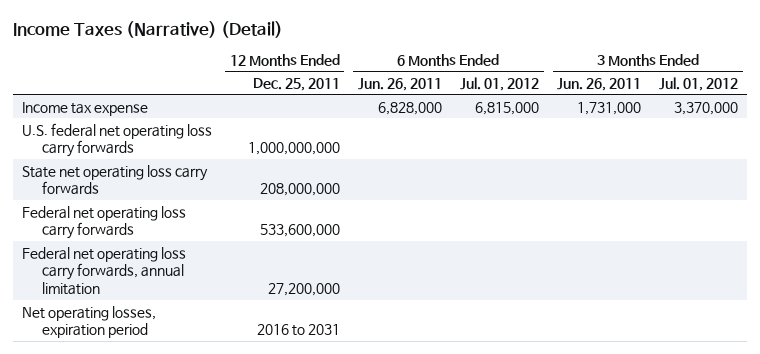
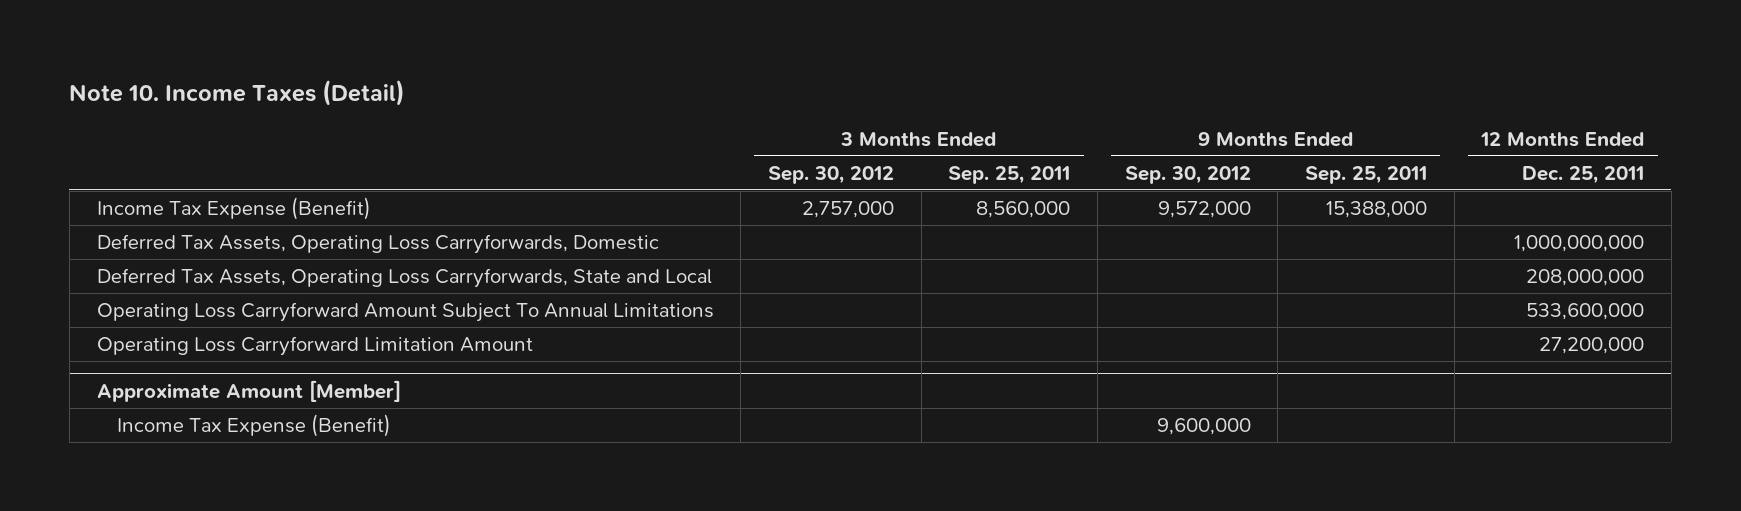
- Income Taxes (Narrative) (Detail)
+ Note 10. Income Taxes (Detail)
- | 12 Months Ended Dec. 25, 2011 | 6 Months Ended Jun. 26, 2011 | 6 Months Ended Jul. 01, 2012 | 3 Months Ended Jun. 26, 2011 | 3 Months Ended Jul. 01, 2012
+ | 3 Months Ended Sep. 30, 2012 | 3 Months Ended Sep. 25, 2011 | 9 Months Ended Sep. 30, 2012 | 9 Months Ended Sep. 25, 2011 | 12 Months Ended Dec. 25, 2011
- Income tax expense | | 6,828,000 | 6,815,000 | 1,731,000 | 3,370,000
- U.S. federal net operating loss carry forwards | 1,000,000,000 | | | |
- State net operating loss carry forwards | 208,000,000 | | | |
- Federal net operating loss carry forwards | 533,600,000 | | | |
- Federal net operating loss carry forwards, annual limitation | 27,200,000 | | | |
- Net operating losses, expiration period | 2016 to 2031 | | | |
+ Income Tax Expense (Benefit) | 2,757,000 | 8,560,000 | 9,572,000 | 15,388,000 |
+ Deferred Tax Assets, Operating Loss Carryforwards, Domestic | | | | | 1,000,000,000
+ Deferred Tax Assets, Operating Loss Carryforwards, State and Local | | | | | 208,000,000
+ Operating Loss Carryforward Amount Subject To Annual Limitations | | | | | 533,600,000
+ Operating Loss Carryforward Limitation Amount | | | | | 27,200,000
+ Approximate Amount [Member]
+ Income Tax Expense (Benefit) | | | 9,600,000 | |

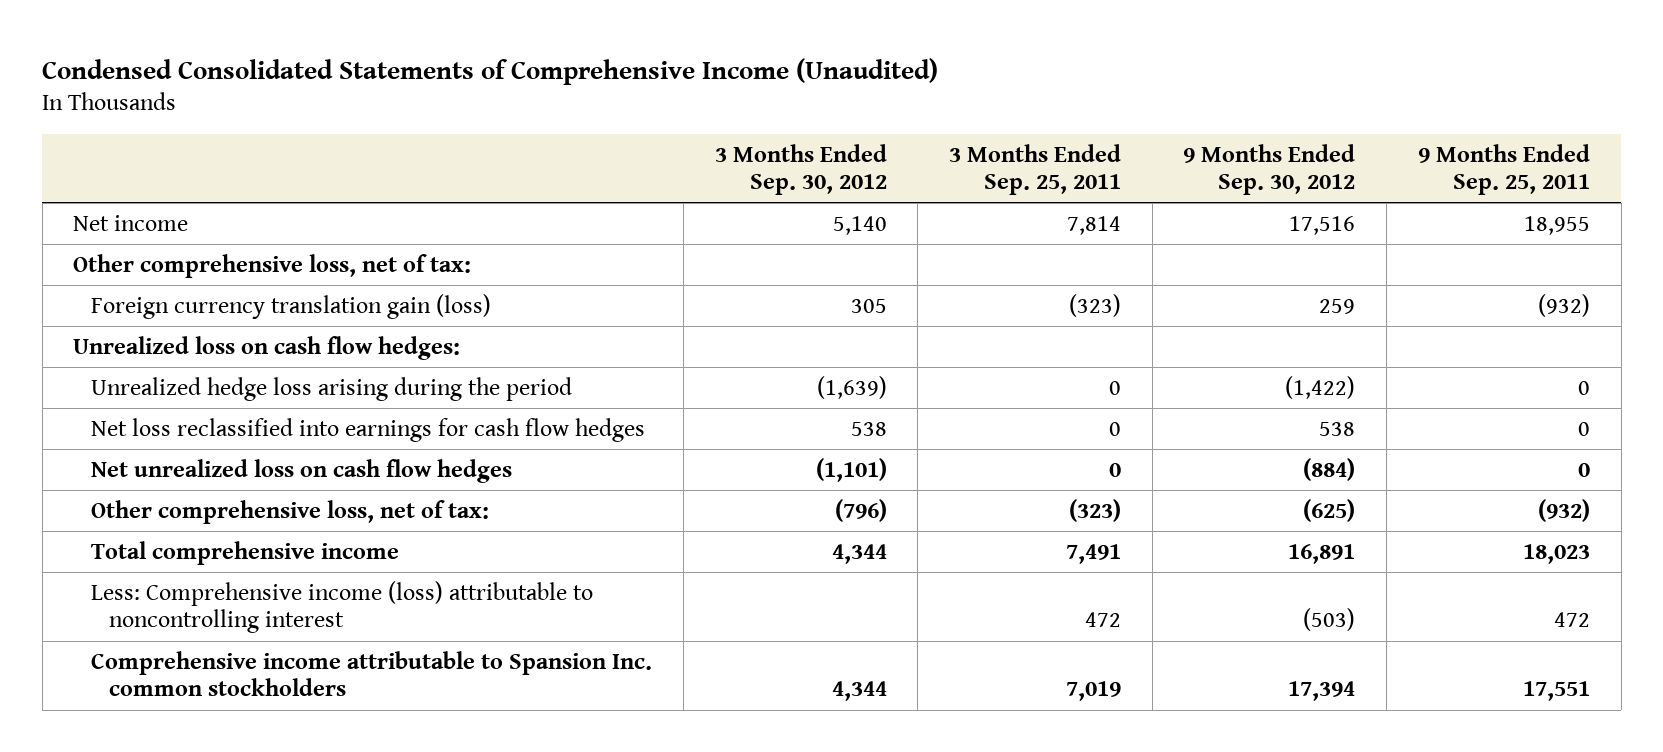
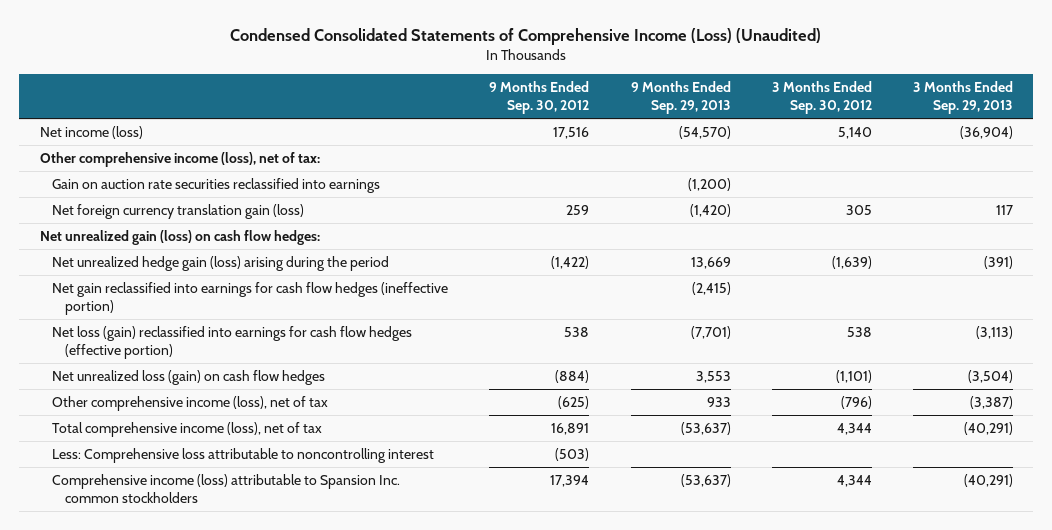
- Condensed Consolidated Statements of Comprehensive Income (Unaudited)
+ Condensed Consolidated Statements of Comprehensive Income (Loss) (Unaudited)
- | 3 Months Ended Sep. 30, 2012 | 3 Months Ended Sep. 25, 2011 | 9 Months Ended Sep. 30, 2012 | 9 Months Ended Sep. 25, 2011
+ | 9 Months Ended Sep. 30, 2012 | 9 Months Ended Sep. 29, 2013 | 3 Months Ended Sep. 30, 2012 | 3 Months Ended Sep. 29, 2013
- Net income | 5,140 | 7,814 | 17,516 | 18,955
- Other comprehensive loss, net of tax:
- Foreign currency translation gain (loss) | 305 | (323) | 259 | (932)
- Unrealized loss on cash flow hedges:
- Unrealized hedge loss arising during the period | (1,639) | 0 | (1,422) | 0
- Net loss reclassified into earnings for cash flow hedges | 538 | 0 | 538 | 0
- Net unrealized loss on cash flow hedges | (1,101) | 0 | (884) | 0
- Other comprehensive loss, net of tax: | (796) | (323) | (625) | (932)
- Total comprehensive income | 4,344 | 7,491 | 16,891 | 18,023
- Less: Comprehensive income (loss) attributable to noncontrolling interest | | 472 | (503) | 472
- Comprehensive income attributable to Spansion Inc. common stockholders | 4,344 | 7,019 | 17,394 | 17,551
+ Net income (loss) | 17,516 | (54,570) | 5,140 | (36,904)
+ Other comprehensive income (loss), net of tax:
+ Gain on auction rate securities reclassified into earnings | | (1,200) | |
+ Net foreign currency translation gain (loss) | 259 | (1,420) | 305 | 117
+ Net unrealized gain (loss) on cash flow hedges:
+ Net unrealized hedge gain (loss) arising during the period | (1,422) | 13,669 | (1,639) | (391)
+ Net gain reclassified into earnings for cash flow hedges (ineffective portion) | | (2,415) | |
+ Net loss (gain) reclassified into earnings for cash flow hedges (effective portion) | 538 | (7,701) | 538 | (3,113)
+ Net unrealized loss (gain) on cash flow hedges | (884) | 3,553 | (1,101) | (3,504)
+ Other comprehensive income (loss), net of tax | (625) | 933 | (796) | (3,387)
+ Total comprehensive income (loss), net of tax | 16,891 | (53,637) | 4,344 | (40,291)
+ Less: Comprehensive loss attributable to noncontrolling interest | (503) | | |
+ Comprehensive income (loss) attributable to Spansion Inc. common stockholders | 17,394 | (53,637) | 4,344 | (40,291)

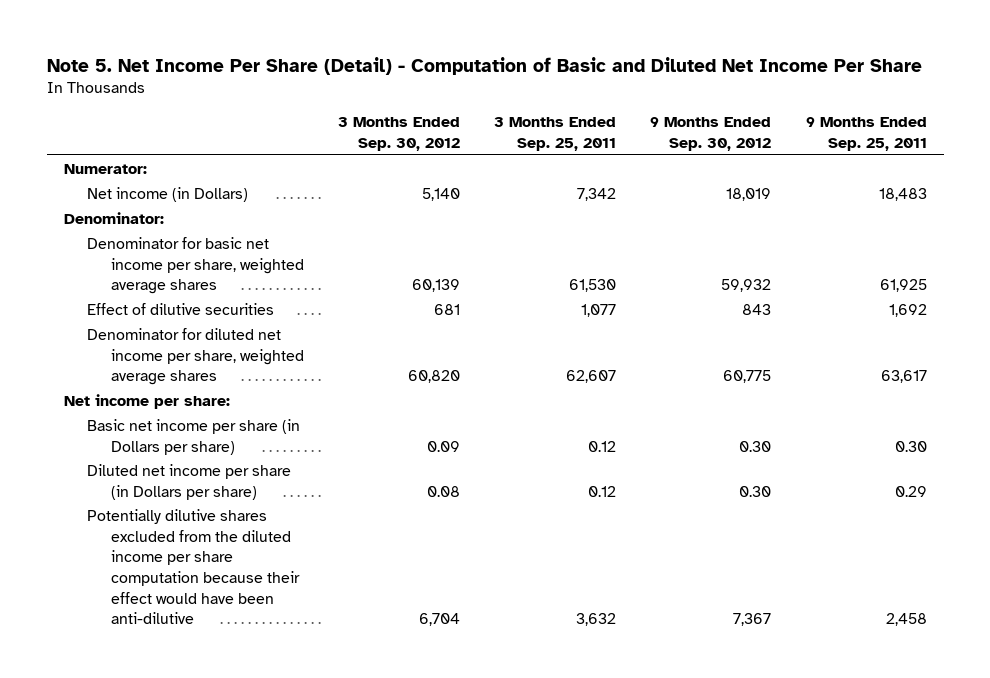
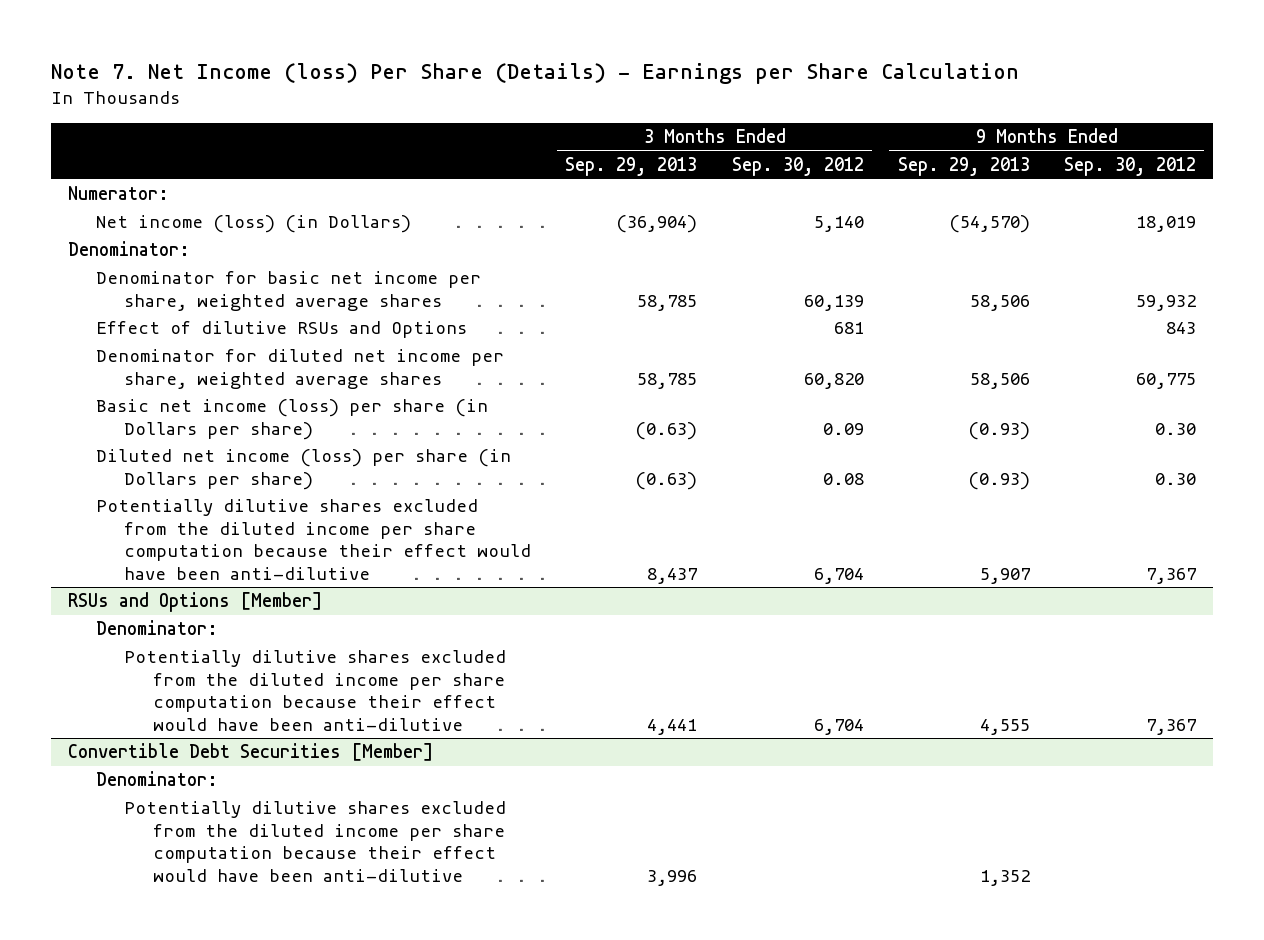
- Note 5. Net Income Per Share (Detail) - Computation of Basic and Diluted Net Income Per Share
+ Note 7. Net Income (loss) Per Share (Details) - Earnings per Share Calculation
- | 3 Months Ended Sep. 30, 2012 | 3 Months Ended Sep. 25, 2011 | 9 Months Ended Sep. 30, 2012 | 9 Months Ended Sep. 25, 2011
+ | 3 Months Ended Sep. 29, 2013 | 3 Months Ended Sep. 30, 2012 | 9 Months Ended Sep. 29, 2013 | 9 Months Ended Sep. 30, 2012
- Net income (in Dollars) | 5,140 | 7,342 | 18,019 | 18,483
+ Net income (loss) (in Dollars) | (36,904) | 5,140 | (54,570) | 18,019
- Effect of dilutive securities | 681 | 1,077 | 843 | 1,692
+ Effect of dilutive RSUs and Options | | 681 | | 843
- Net income per share:
- Basic net income per share (in Dollars per share) | 0.09 | 0.12 | 0.30 | 0.30
- Diluted net income per share (in Dollars per share) | 0.08 | 0.12 | 0.30 | 0.29
+ Basic net income (loss) per share (in Dollars per share) | (0.63) | 0.09 | (0.93) | 0.30
+ Diluted net income (loss) per share (in Dollars per share) | (0.63) | 0.08 | (0.93) | 0.30
+ RSUs and Options [Member]
+ Denominator:
+ Potentially dilutive shares excluded from the diluted income per share computation because their effect would have been anti-dilutive | 4,441 | 6,704 | 4,555 | 7,367
+ Convertible Debt Securities [Member]
+ Denominator:
+ Potentially dilutive shares excluded from the diluted income per share computation because their effect would have been anti-dilutive | 3,996 | | 1,352 |

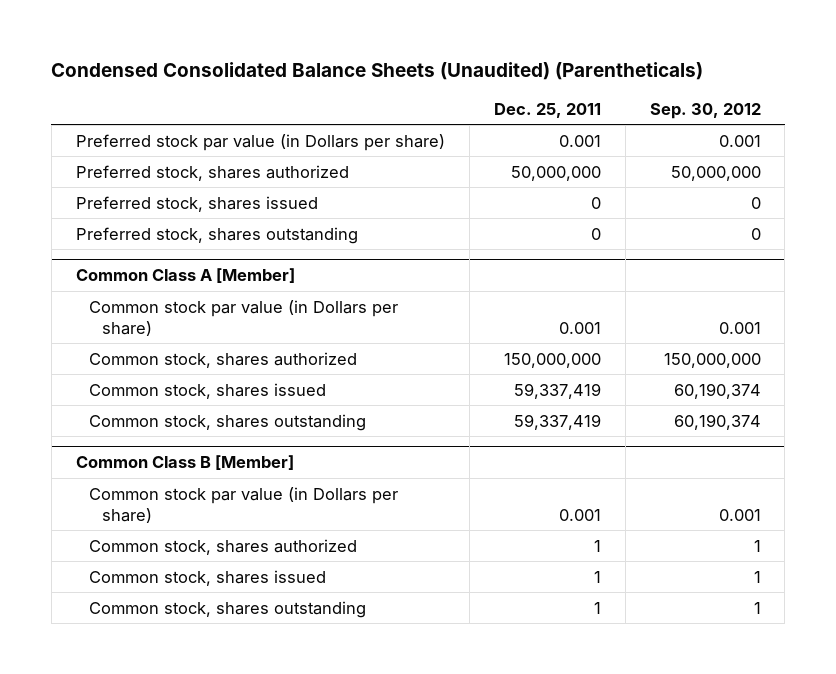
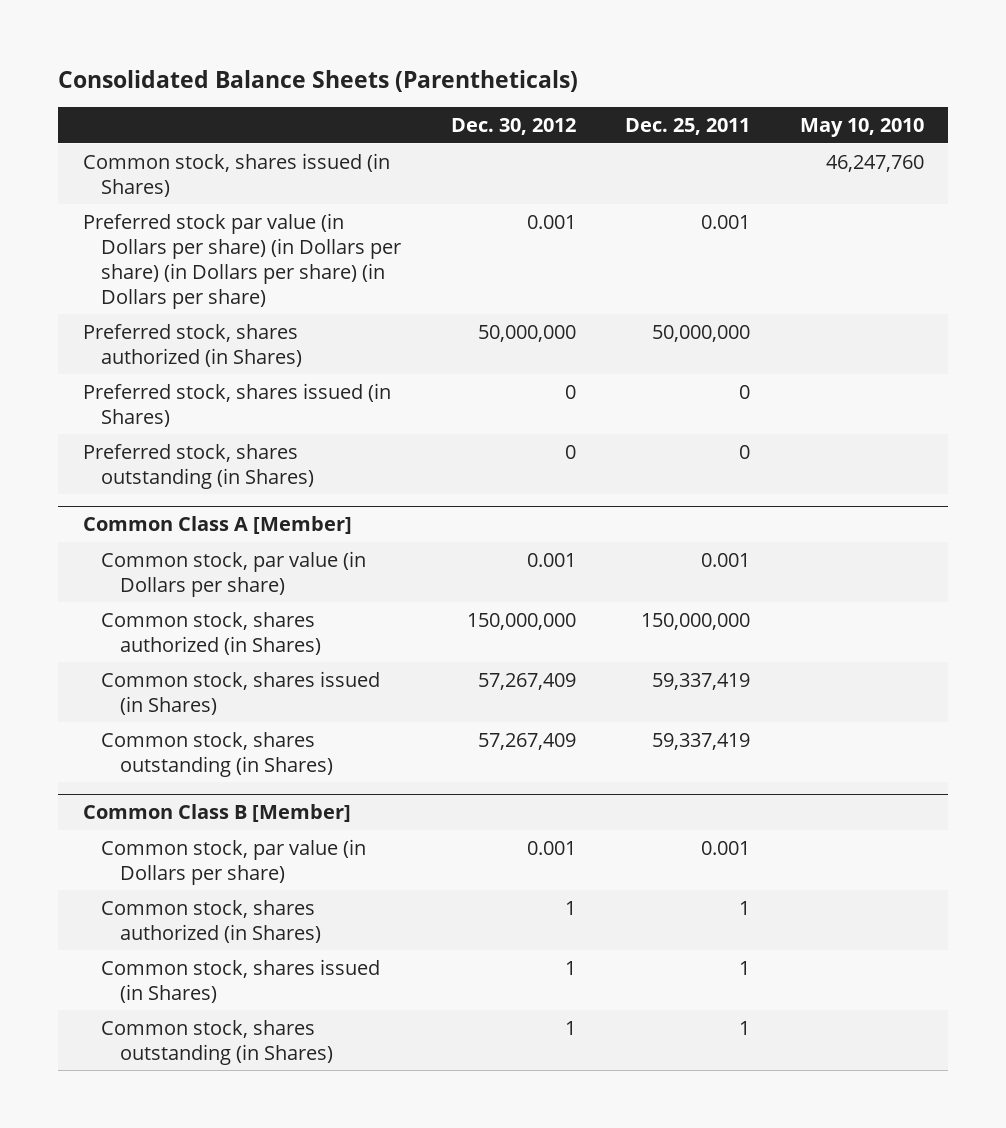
- Condensed Consolidated Balance Sheets (Unaudited) (Parentheticals)
+ Consolidated Balance Sheets (Parentheticals)
- | Dec. 25, 2011 | Sep. 30, 2012
+ | Dec. 30, 2012 | Dec. 25, 2011 | May 10, 2010
- Preferred stock par value (in Dollars per share) | 0.001 | 0.001
- Preferred stock, shares authorized | 50,000,000 | 50,000,000
- Preferred stock, shares issued | 0 | 0
- Preferred stock, shares outstanding | 0 | 0
+ Common stock, shares issued (in Shares) | | | 46,247,760
+ Preferred stock par value (in Dollars per share) (in Dollars per share) (in Dollars per share) (in Dollars per share) | 0.001 | 0.001 |
+ Preferred stock, shares authorized (in Shares) | 50,000,000 | 50,000,000 |
+ Preferred stock, shares issued (in Shares) | 0 | 0 |
+ Preferred stock, shares outstanding (in Shares) | 0 | 0 |
@ Common Class A [Member]
- Common stock par value (in Dollars per share) | 0.001 | 0.001
- Common stock, shares authorized | 150,000,000 | 150,000,000
- Common stock, shares issued | 59,337,419 | 60,190,374
- Common stock, shares outstanding | 59,337,419 | 60,190,374
+ Common stock, par value (in Dollars per share) | 0.001 | 0.001 |
+ Common stock, shares authorized (in Shares) | 150,000,000 | 150,000,000 |
+ Common stock, shares issued (in Shares) | 57,267,409 | 59,337,419 |
+ Common stock, shares outstanding (in Shares) | 57,267,409 | 59,337,419 |
@ Common Class B [Member]
- Common stock par value (in Dollars per share) | 0.001 | 0.001
- Common stock, shares authorized | 1 | 1
- Common stock, shares issued | 1 | 1
- Common stock, shares outstanding | 1 | 1
+ Common stock, par value (in Dollars per share) | 0.001 | 0.001 |
+ Common stock, shares authorized (in Shares) | 1 | 1 |
+ Common stock, shares issued (in Shares) | 1 | 1 |
+ Common stock, shares outstanding (in Shares) | 1 | 1 |

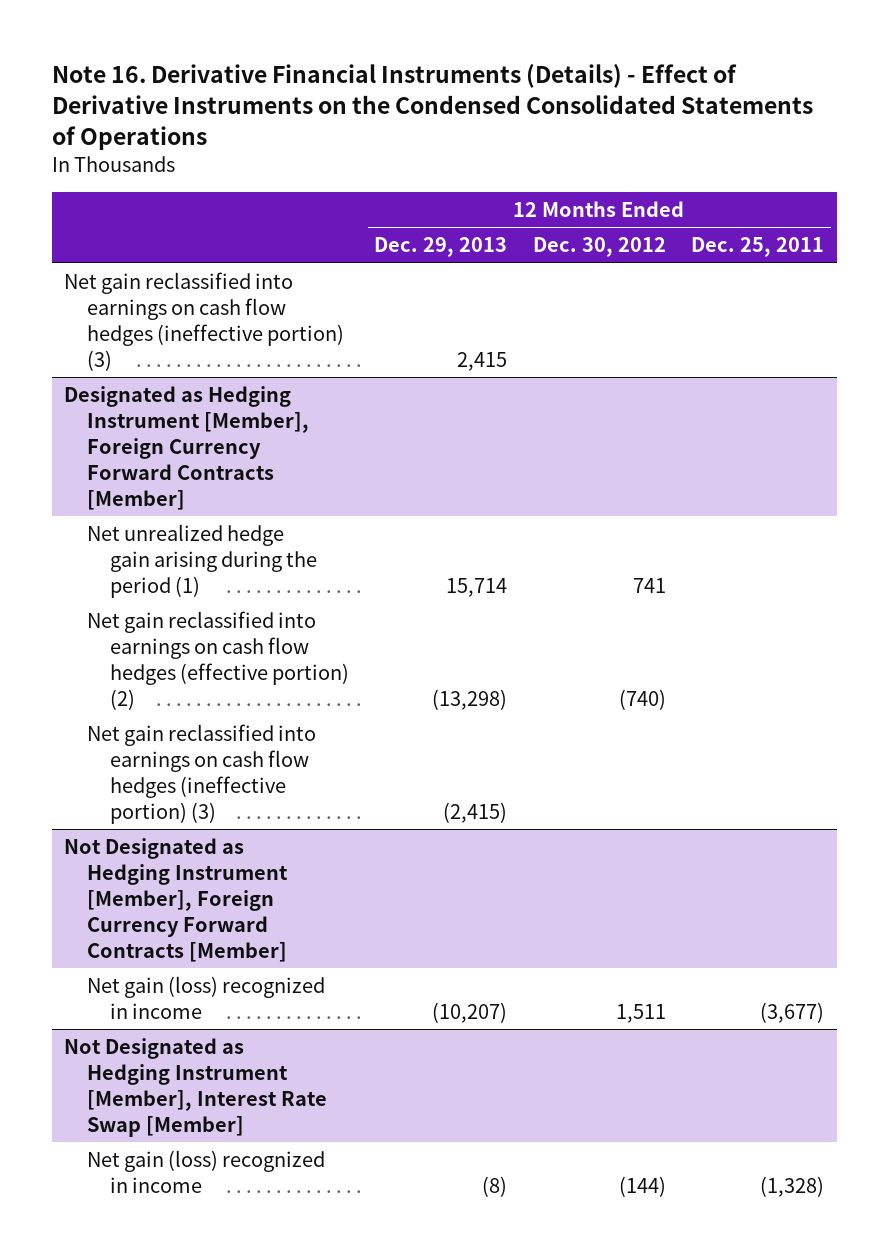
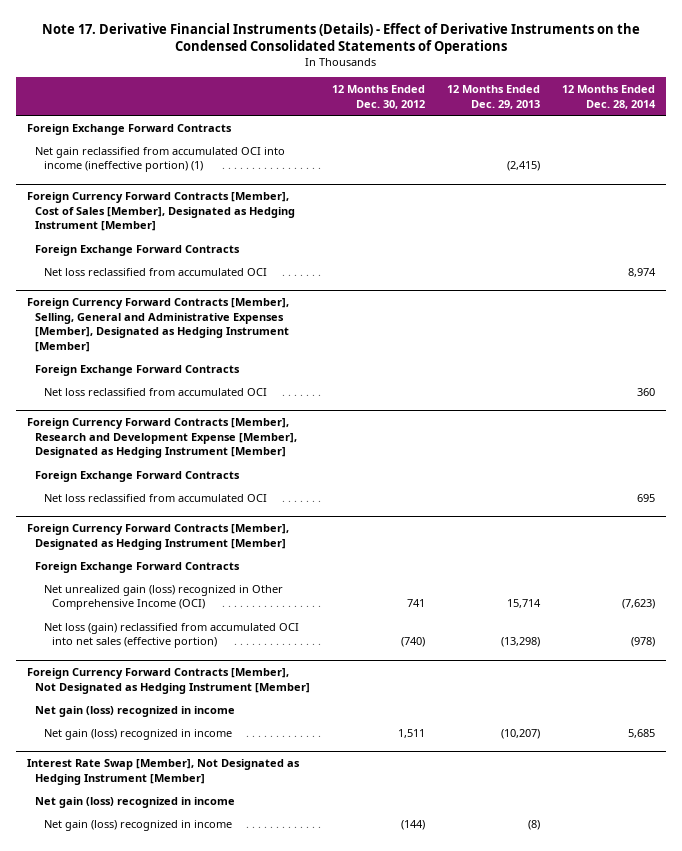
- Note 16. Derivative Financial Instruments (Details) - Effect of Derivative Instruments on the Condensed Consolidated Statements of Operations
+ Note 17. Derivative Financial Instruments (Details) - Effect of Derivative Instruments on the Condensed Consolidated Statements of Operations
- | 12 Months Ended Dec. 29, 2013 | 12 Months Ended Dec. 30, 2012 | 12 Months Ended Dec. 25, 2011
+ | 12 Months Ended Dec. 30, 2012 | 12 Months Ended Dec. 29, 2013 | 12 Months Ended Dec. 28, 2014
- Net gain reclassified into earnings on cash flow hedges (ineffective portion) (3) | 2,415 | |
- Designated as Hedging Instrument [Member], Foreign Currency Forward Contracts [Member]
- Net unrealized hedge gain arising during the period (1) | 15,714 | 741 |
- Net gain reclassified into earnings on cash flow hedges (effective portion) (2) | (13,298) | (740) |
- Net gain reclassified into earnings on cash flow hedges (ineffective portion) (3) | (2,415) | |
- Not Designated as Hedging Instrument [Member], Foreign Currency Forward Contracts [Member]
+ Foreign Exchange Forward Contracts
+ Net gain reclassified from accumulated OCI into income (ineffective portion) (1) | | (2,415) |
+ Foreign Currency Forward Contracts [Member], Cost of Sales [Member], Designated as Hedging Instrument [Member]
+ Foreign Exchange Forward Contracts
+ Net loss reclassified from accumulated OCI | | | 8,974
+ Foreign Currency Forward Contracts [Member], Selling, General and Administrative Expenses [Member], Designated as Hedging Instrument [Member]
+ Foreign Exchange Forward Contracts
+ Net loss reclassified from accumulated OCI | | | 360
+ Foreign Currency Forward Contracts [Member], Research and Development Expense [Member], Designated as Hedging Instrument [Member]
+ Foreign Exchange Forward Contracts
+ Net loss reclassified from accumulated OCI | | | 695
+ Foreign Currency Forward Contracts [Member], Designated as Hedging Instrument [Member]
+ Foreign Exchange Forward Contracts
+ Net unrealized gain (loss) recognized in Other Comprehensive Income (OCI) | 741 | 15,714 | (7,623)
+ Net loss (gain) reclassified from accumulated OCI into net sales (effective portion) | (740) | (13,298) | (978)
+ Foreign Currency Forward Contracts [Member], Not Designated as Hedging Instrument [Member]
+ Net gain (loss) recognized in income
- Not Designated as Hedging Instrument [Member], Interest Rate Swap [Member]
+ Interest Rate Swap [Member], Not Designated as Hedging Instrument [Member]
+ Net gain (loss) recognized in income

